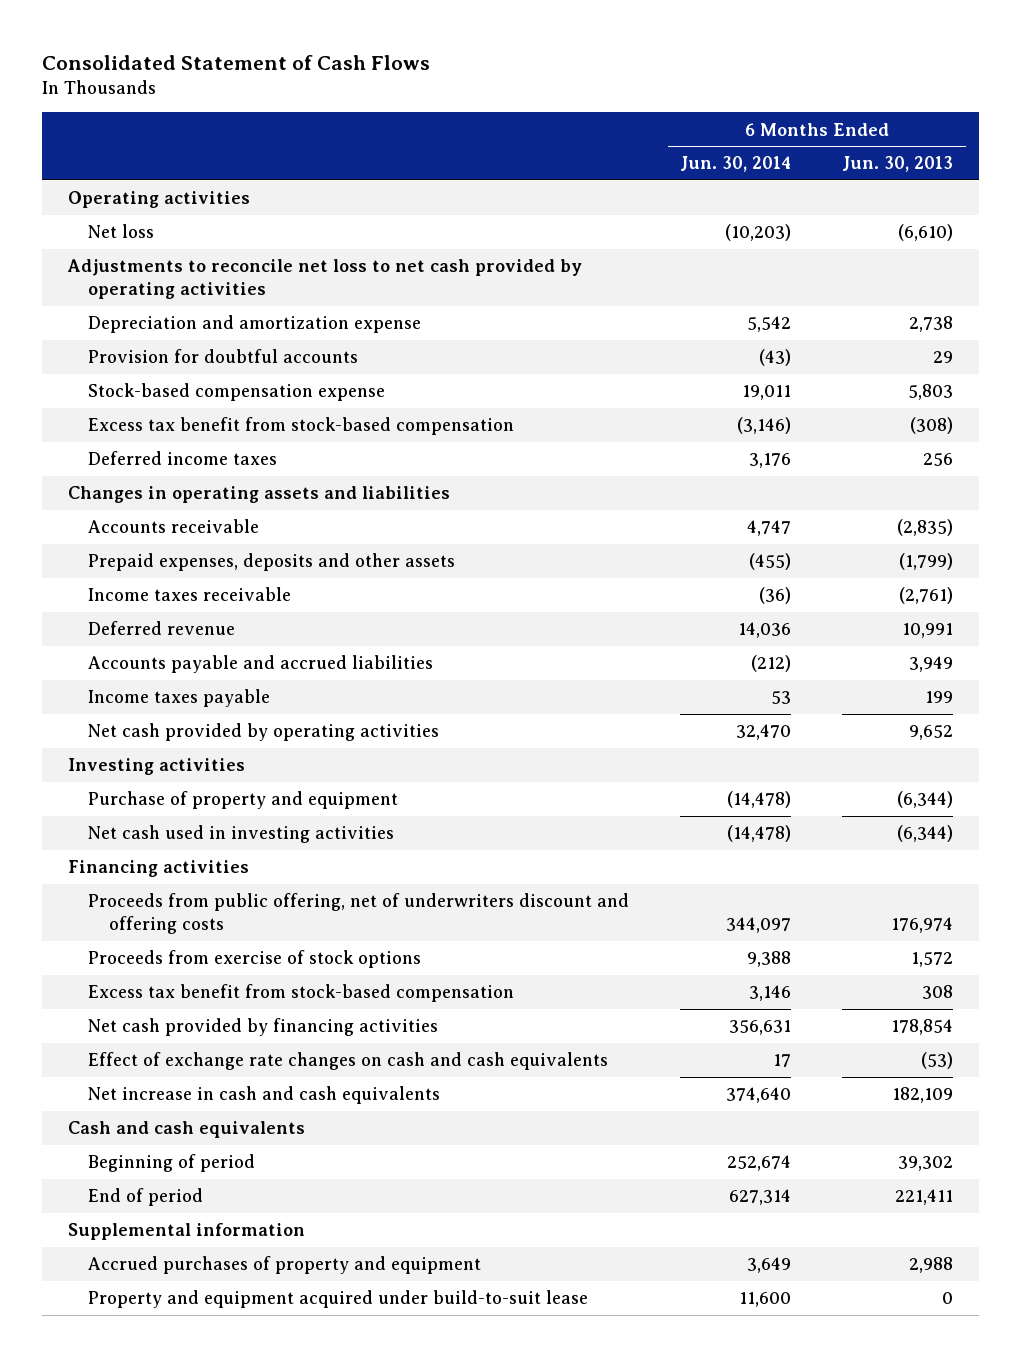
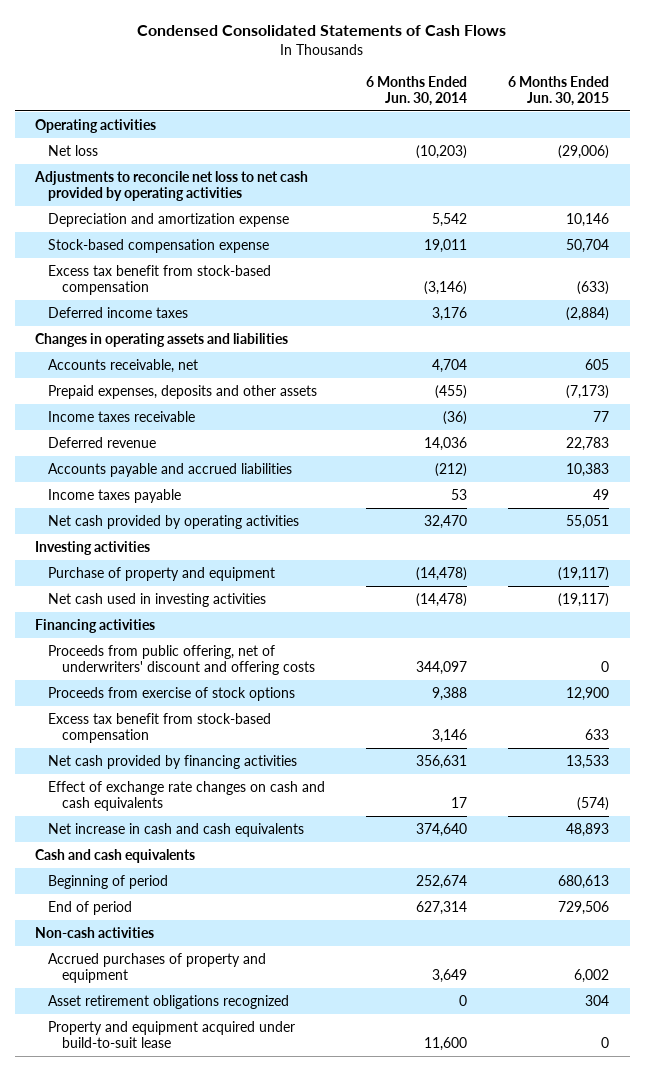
- Consolidated Statement of Cash Flows
+ Condensed Consolidated Statements of Cash Flows
- | 6 Months Ended Jun. 30, 2014 | 6 Months Ended Jun. 30, 2013
+ | 6 Months Ended Jun. 30, 2014 | 6 Months Ended Jun. 30, 2015
- Provision for doubtful accounts | (43) | 29
- Accounts receivable | 4,747 | (2,835)
+ Accounts receivable, net | 4,704 | 605
- Proceeds from public offering, net of underwriters discount and offering costs | 344,097 | 176,974
+ Proceeds from public offering, net of underwriters' discount and offering costs | 344,097 | 0
- Supplemental information
+ Non-cash activities
+ Asset retirement obligations recognized | 0 | 304

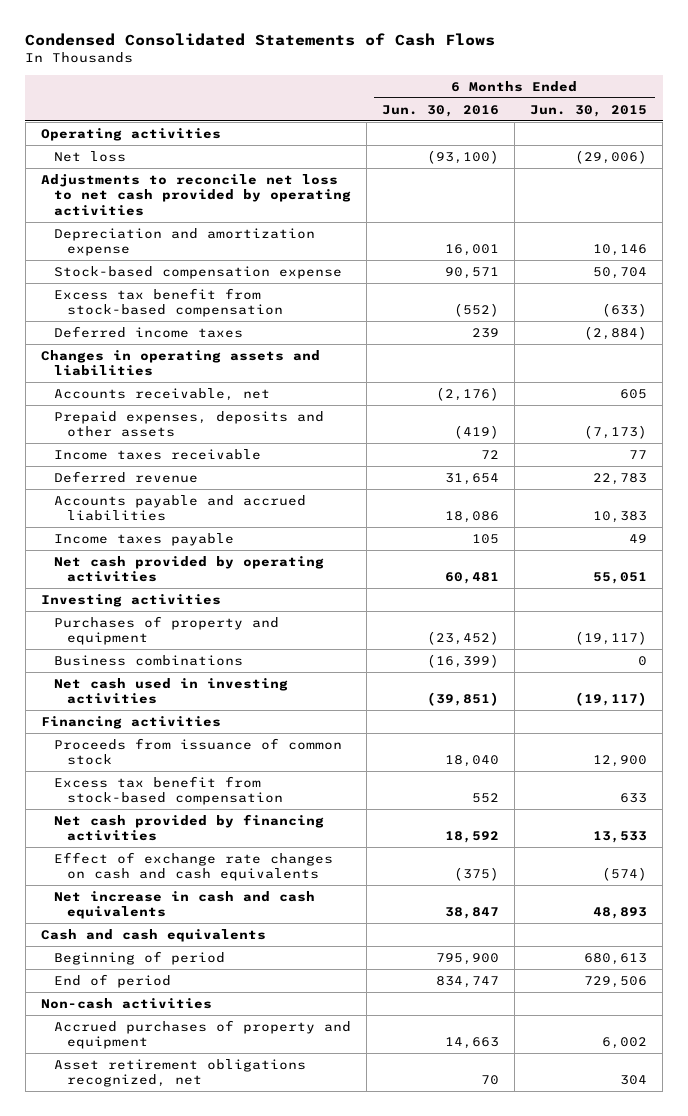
- | 6 Months Ended Jun. 30, 2014 | 6 Months Ended Jun. 30, 2015
+ | 6 Months Ended Jun. 30, 2016 | 6 Months Ended Jun. 30, 2015
- Purchase of property and equipment | (14,478) | (19,117)
+ Purchases of property and equipment | (23,452) | (19,117)
+ Business combinations | (16,399) | 0
- Proceeds from public offering, net of underwriters' discount and offering costs | 344,097 | 0
- Proceeds from exercise of stock options | 9,388 | 12,900
+ Proceeds from issuance of common stock | 18,040 | 12,900
- Asset retirement obligations recognized | 0 | 304
- Property and equipment acquired under build-to-suit lease | 11,600 | 0
+ Asset retirement obligations recognized, net | 70 | 304

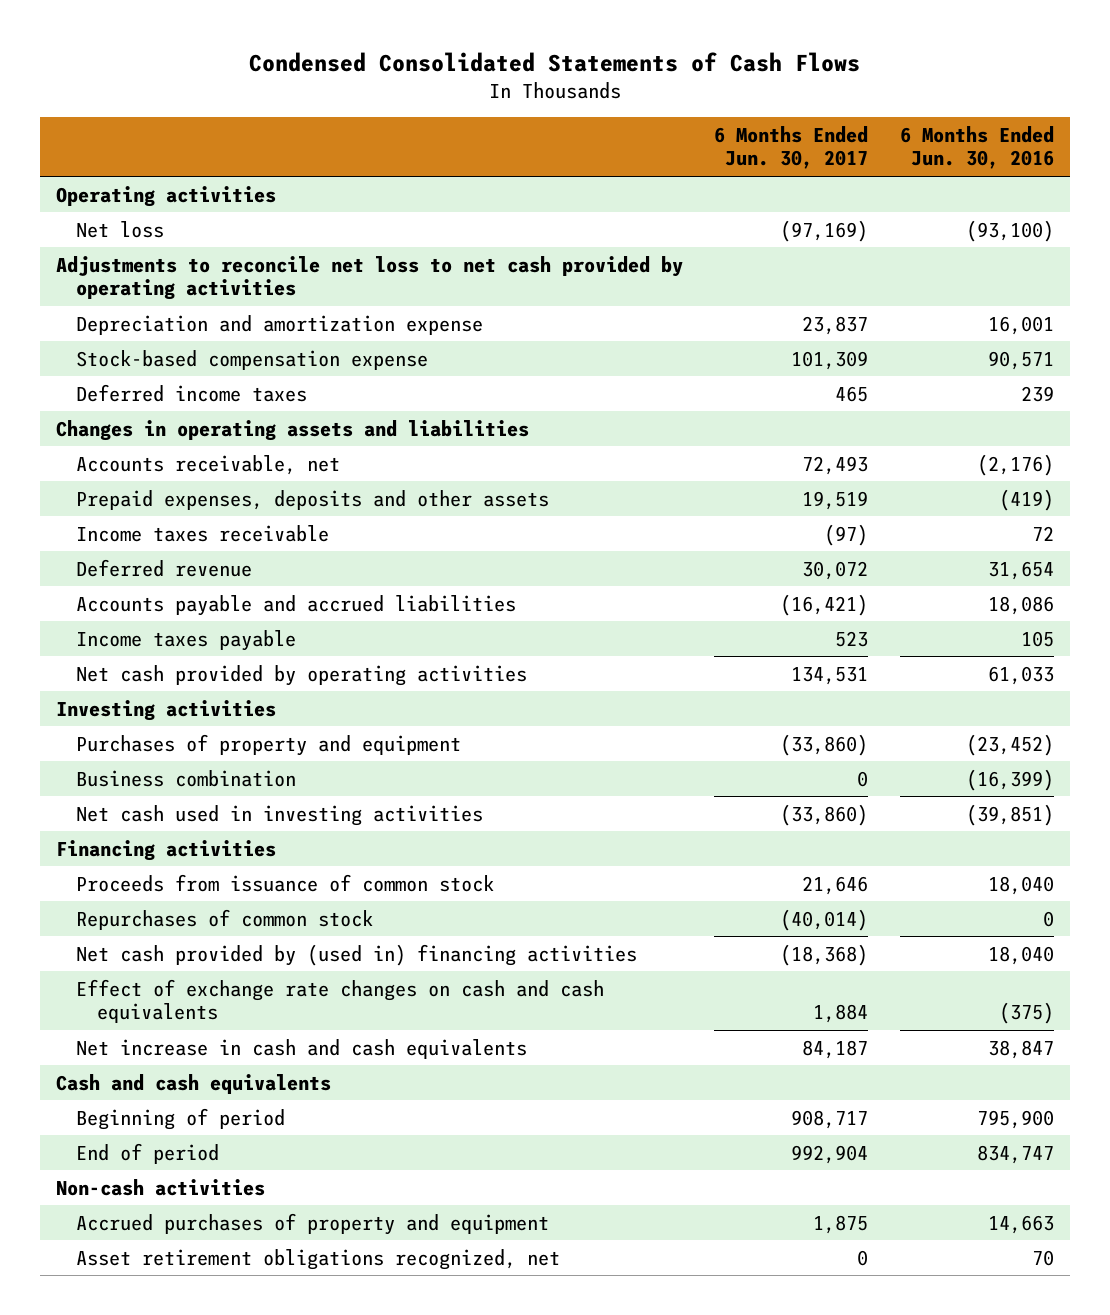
- | 6 Months Ended Jun. 30, 2016 | 6 Months Ended Jun. 30, 2015
+ | 6 Months Ended Jun. 30, 2017 | 6 Months Ended Jun. 30, 2016
- Excess tax benefit from stock-based compensation | (552) | (633)
- Net cash provided by operating activities | 60,481 | 55,051
+ Net cash provided by operating activities | 134,531 | 61,033
- Business combinations | (16,399) | 0
+ Business combination | 0 | (16,399)
- Excess tax benefit from stock-based compensation | 552 | 633
- Net cash provided by financing activities | 18,592 | 13,533
+ Repurchases of common stock | (40,014) | 0
+ Net cash provided by (used in) financing activities | (18,368) | 18,040

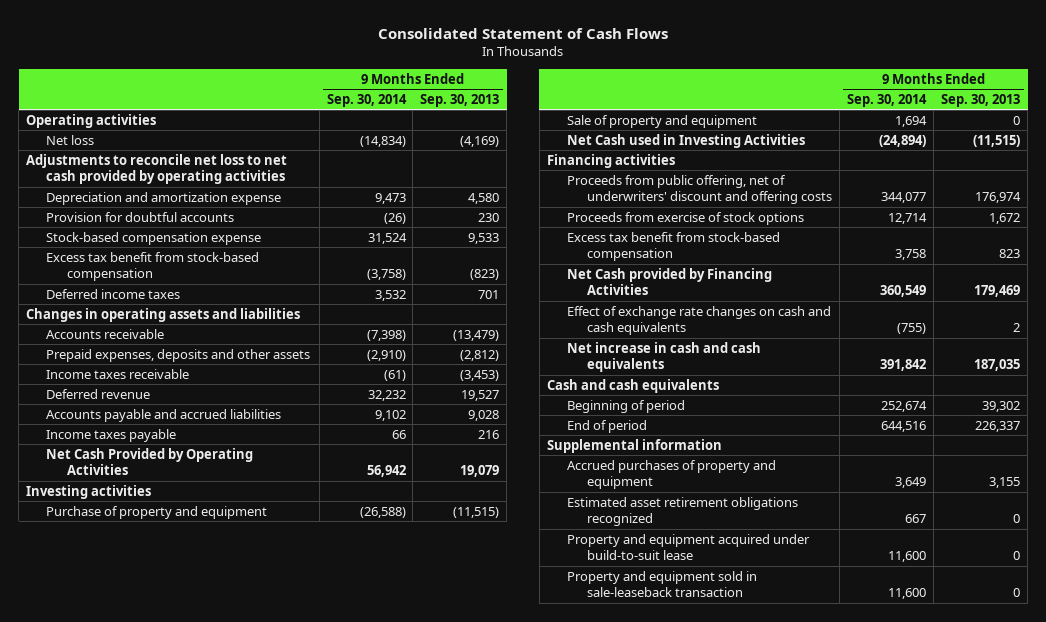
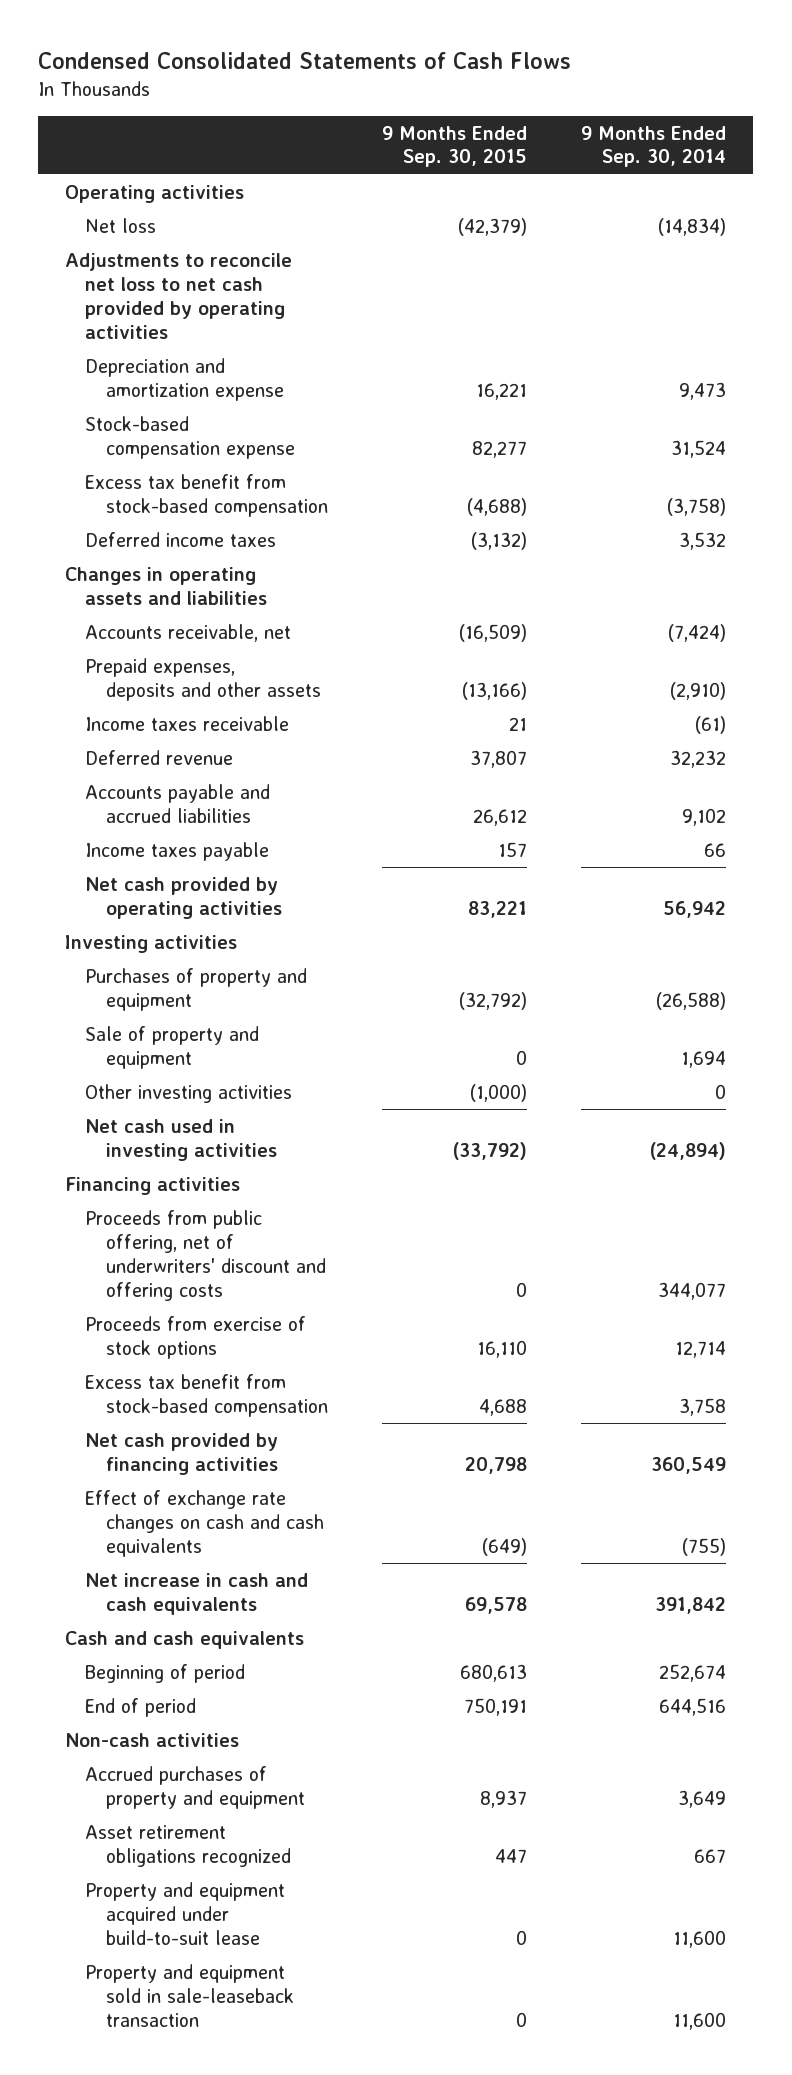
- Consolidated Statement of Cash Flows
+ Condensed Consolidated Statements of Cash Flows
- | 9 Months Ended Sep. 30, 2014 | 9 Months Ended Sep. 30, 2013
+ | 9 Months Ended Sep. 30, 2015 | 9 Months Ended Sep. 30, 2014
- Provision for doubtful accounts | (26) | 230
- Accounts receivable | (7,398) | (13,479)
+ Accounts receivable, net | (16,509) | (7,424)
- Net Cash Provided by Operating Activities | 56,942 | 19,079
+ Net cash provided by operating activities | 83,221 | 56,942
- Purchase of property and equipment | (26,588) | (11,515)
+ Purchases of property and equipment | (32,792) | (26,588)
- Net Cash used in Investing Activities | (24,894) | (11,515)
+ Other investing activities | (1,000) | 0
+ Net cash used in investing activities | (33,792) | (24,894)
- Net Cash provided by Financing Activities | 360,549 | 179,469
+ Net cash provided by financing activities | 20,798 | 360,549
- Supplemental information
+ Non-cash activities
- Estimated asset retirement obligations recognized | 667 | 0
+ Asset retirement obligations recognized | 447 | 667

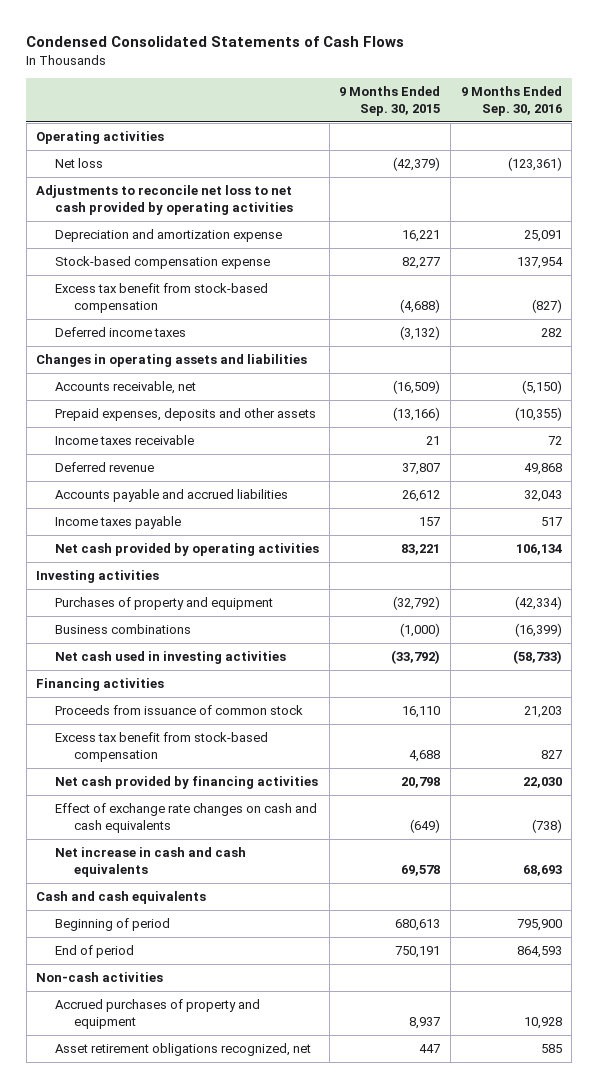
- | 9 Months Ended Sep. 30, 2015 | 9 Months Ended Sep. 30, 2014
+ | 9 Months Ended Sep. 30, 2015 | 9 Months Ended Sep. 30, 2016
- Sale of property and equipment | 0 | 1,694
- Other investing activities | (1,000) | 0
+ Business combinations | (1,000) | (16,399)
- Proceeds from public offering, net of underwriters' discount and offering costs | 0 | 344,077
- Proceeds from exercise of stock options | 16,110 | 12,714
+ Proceeds from issuance of common stock | 16,110 | 21,203
- Asset retirement obligations recognized | 447 | 667
- Property and equipment acquired under build-to-suit lease | 0 | 11,600
- Property and equipment sold in sale-leaseback transaction | 0 | 11,600
+ Asset retirement obligations recognized, net | 447 | 585

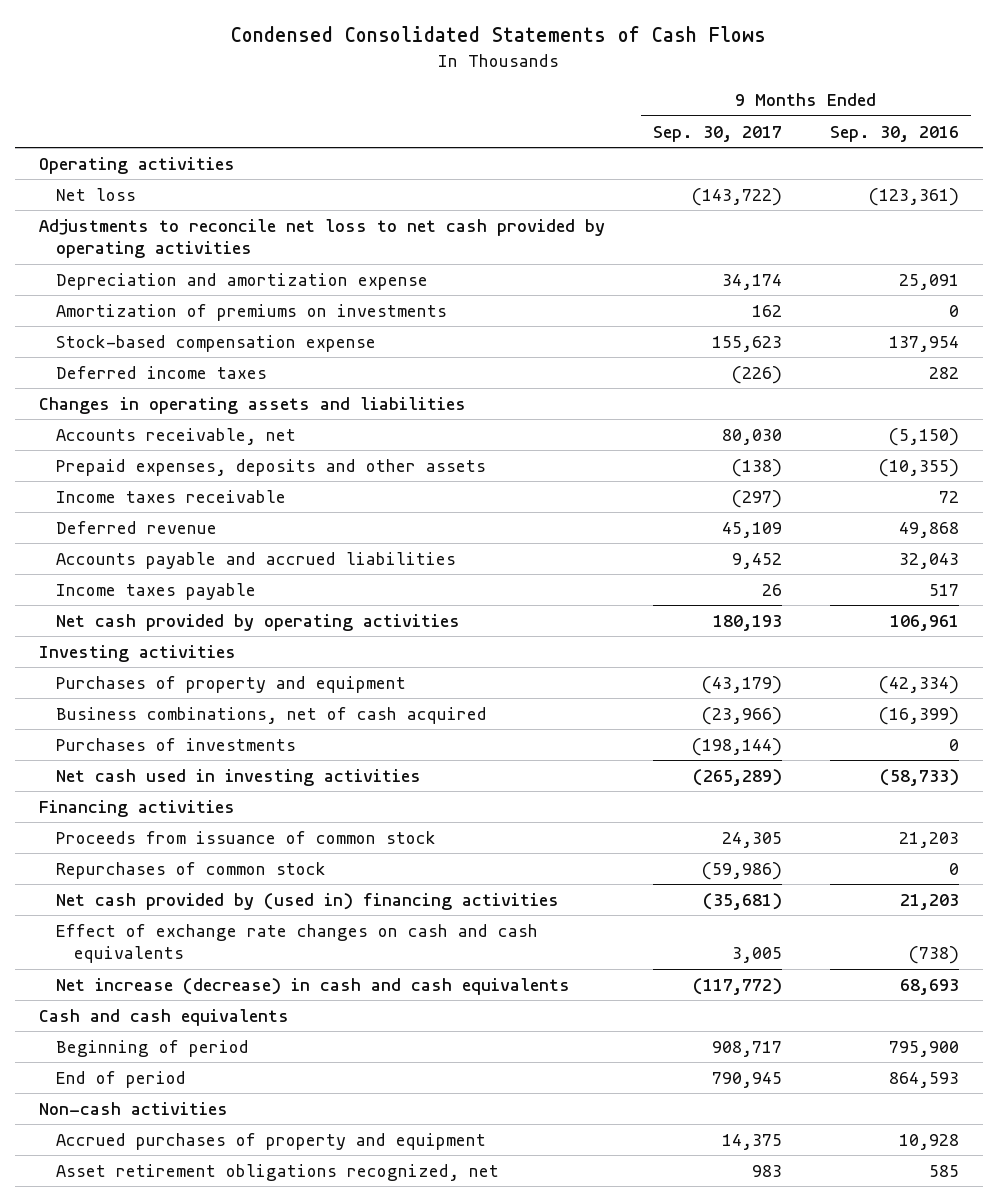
- | 9 Months Ended Sep. 30, 2015 | 9 Months Ended Sep. 30, 2016
+ | 9 Months Ended Sep. 30, 2017 | 9 Months Ended Sep. 30, 2016
+ Amortization of premiums on investments | 162 | 0
- Excess tax benefit from stock-based compensation | (4,688) | (827)
- Net cash provided by operating activities | 83,221 | 106,134
+ Net cash provided by operating activities | 180,193 | 106,961
- Business combinations | (1,000) | (16,399)
+ Business combinations, net of cash acquired | (23,966) | (16,399)
+ Purchases of investments | (198,144) | 0
- Excess tax benefit from stock-based compensation | 4,688 | 827
- Net cash provided by financing activities | 20,798 | 22,030
+ Repurchases of common stock | (59,986) | 0
+ Net cash provided by (used in) financing activities | (35,681) | 21,203
- Net increase in cash and cash equivalents | 69,578 | 68,693
+ Net increase (decrease) in cash and cash equivalents | (117,772) | 68,693

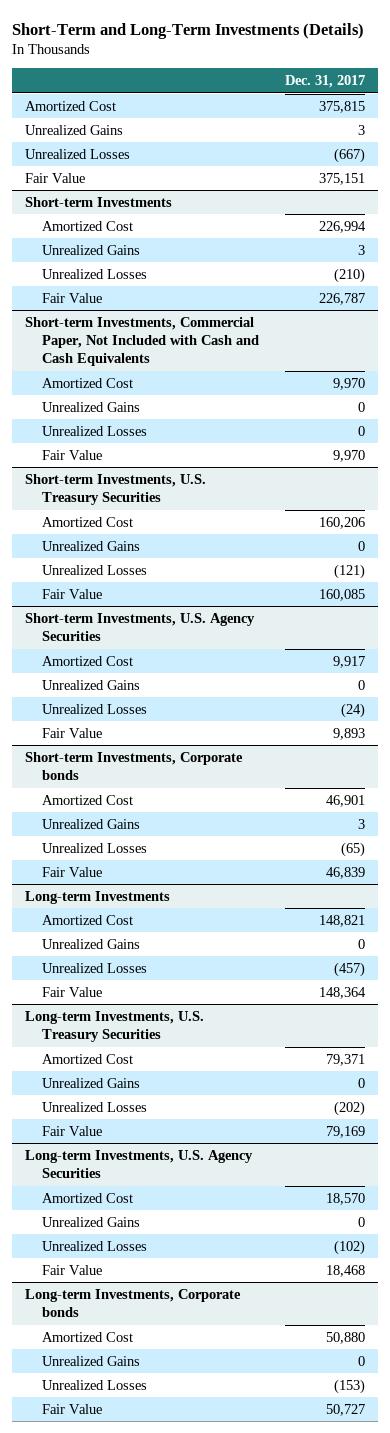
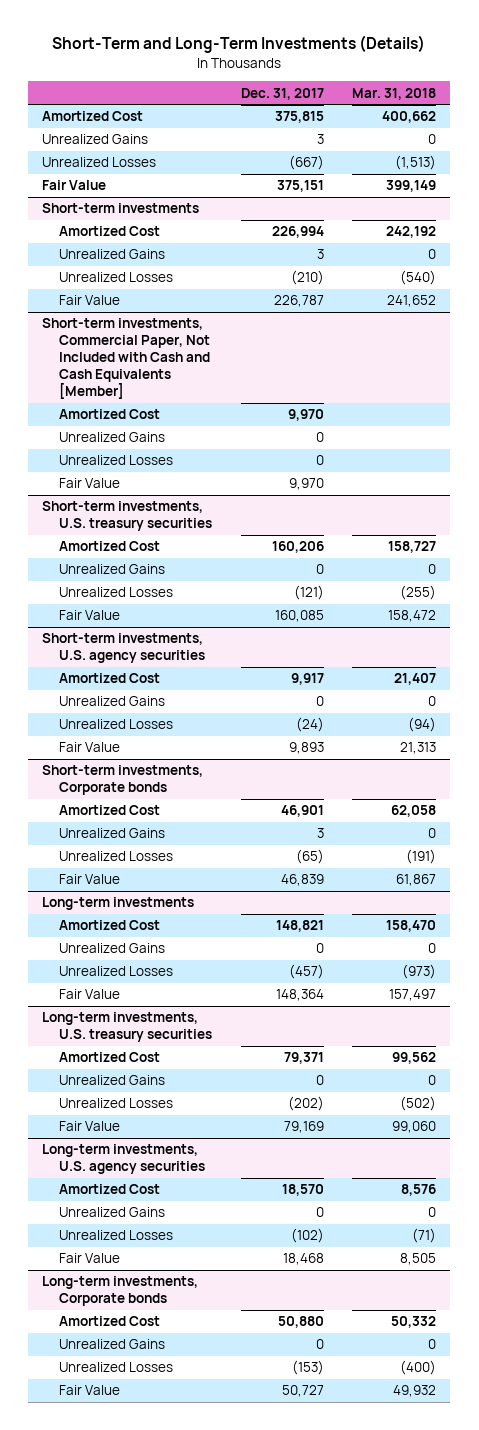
- | Dec. 31, 2017
+ | Dec. 31, 2017 | Mar. 31, 2018
- Short-term Investments
+ Short-term investments
- Short-term Investments, Commercial Paper, Not Included with Cash and Cash Equivalents
+ Short-term investments, Commercial Paper, Not Included with Cash and Cash Equivalents [Member]
- Short-term Investments, U.S. Treasury Securities
+ Short-term investments, U.S. treasury securities
- Short-term Investments, U.S. Agency Securities
+ Short-term investments, U.S. agency securities
- Short-term Investments, Corporate bonds
+ Short-term investments, Corporate bonds
- Long-term Investments
+ Long-term investments
- Long-term Investments, U.S. Treasury Securities
+ Long-term investments, U.S. treasury securities
- Long-term Investments, U.S. Agency Securities
+ Long-term investments, U.S. agency securities
- Long-term Investments, Corporate bonds
+ Long-term investments, Corporate bonds

